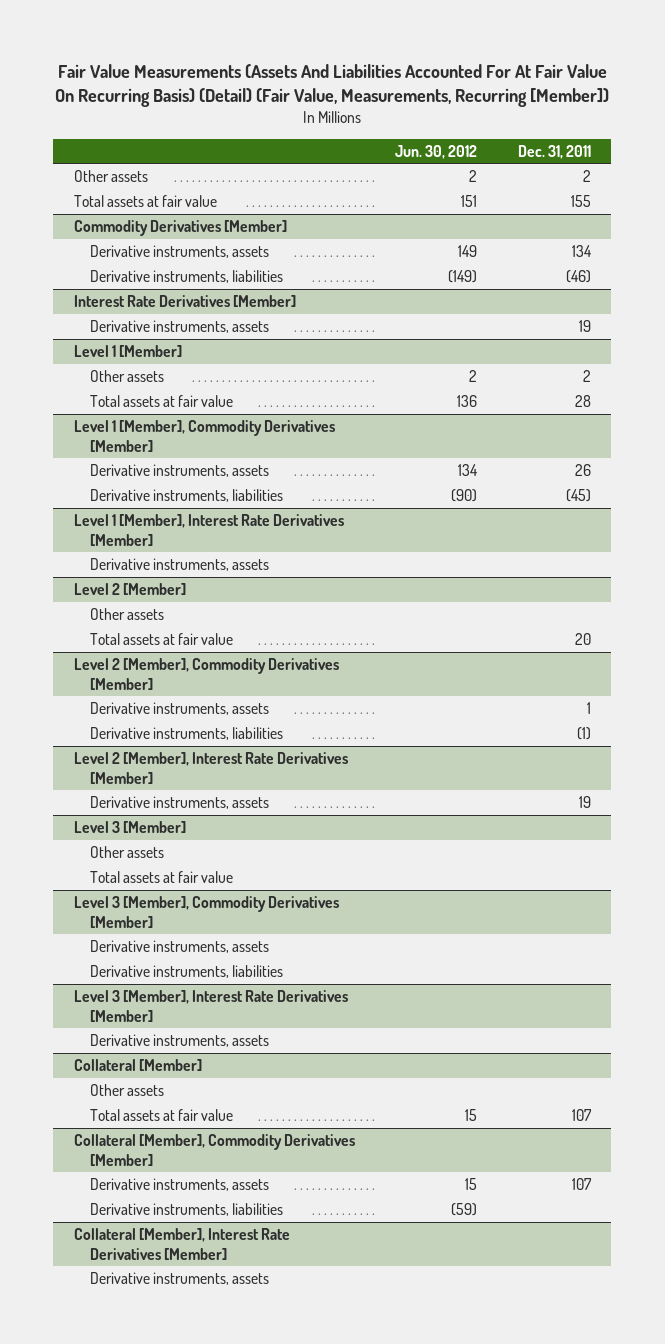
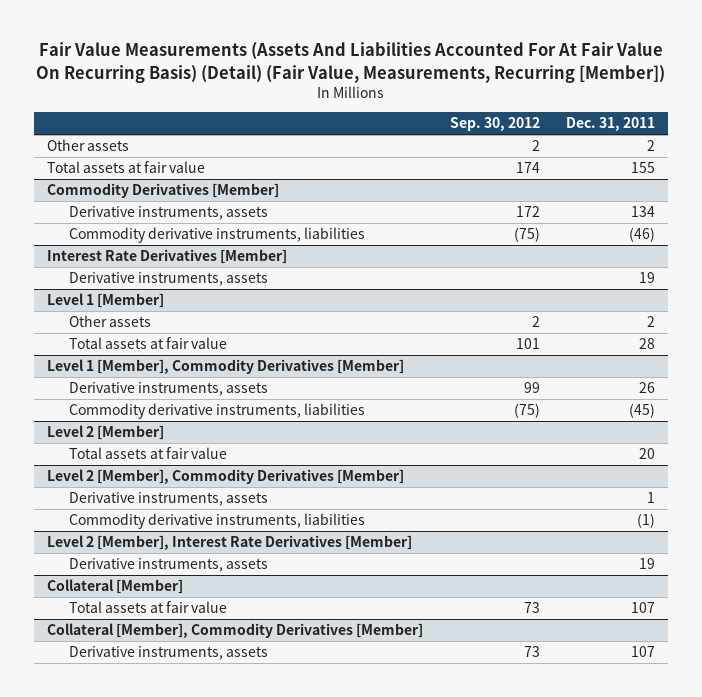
- | Jun. 30, 2012 | Dec. 31, 2011
+ | Sep. 30, 2012 | Dec. 31, 2011
@ Commodity Derivatives [Member]
- Derivative instruments, liabilities | (149) | (46)
+ Commodity derivative instruments, liabilities | (75) | (46)
@ Level 1 [Member], Commodity Derivatives [Member]
- Derivative instruments, liabilities | (90) | (45)
- Level 1 [Member], Interest Rate Derivatives [Member]
- Derivative instruments, assets
@ Level 1 [Member], Commodity Derivatives [Member]
+ Commodity derivative instruments, liabilities | (75) | (45)
@ Level 2 [Member]
- Other assets
@ Level 2 [Member], Commodity Derivatives [Member]
- Derivative instruments, liabilities | | (1)
+ Commodity derivative instruments, liabilities | | (1)
- Level 3 [Member]
- Other assets
- Total assets at fair value
- Level 3 [Member], Commodity Derivatives [Member]
- Derivative instruments, assets
- Derivative instruments, liabilities
- Level 3 [Member], Interest Rate Derivatives [Member]
- Derivative instruments, assets
@ Collateral [Member]
- Other assets
@ Collateral [Member], Commodity Derivatives [Member]
- Derivative instruments, liabilities | (59) |
- Collateral [Member], Interest Rate Derivatives [Member]
- Derivative instruments, assets

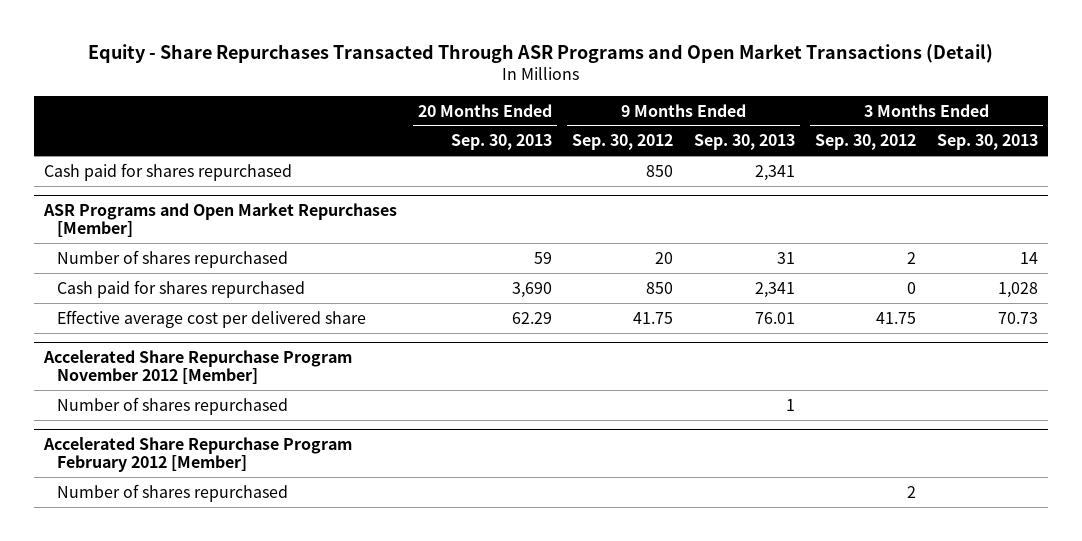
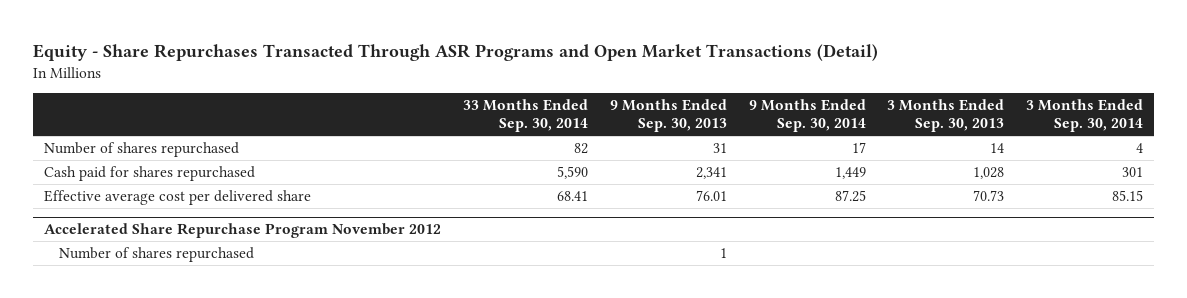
- | 20 Months Ended Sep. 30, 2013 | 9 Months Ended Sep. 30, 2012 | 9 Months Ended Sep. 30, 2013 | 3 Months Ended Sep. 30, 2012 | 3 Months Ended Sep. 30, 2013
+ | 33 Months Ended Sep. 30, 2014 | 9 Months Ended Sep. 30, 2013 | 9 Months Ended Sep. 30, 2014 | 3 Months Ended Sep. 30, 2013 | 3 Months Ended Sep. 30, 2014
- Cash paid for shares repurchased | | 850 | 2,341 | |
- ASR Programs and Open Market Repurchases [Member]
- Accelerated Share Repurchase Program November 2012 [Member]
+ Accelerated Share Repurchase Program November 2012
- Accelerated Share Repurchase Program February 2012 [Member]
- Number of shares repurchased | | | | 2 |

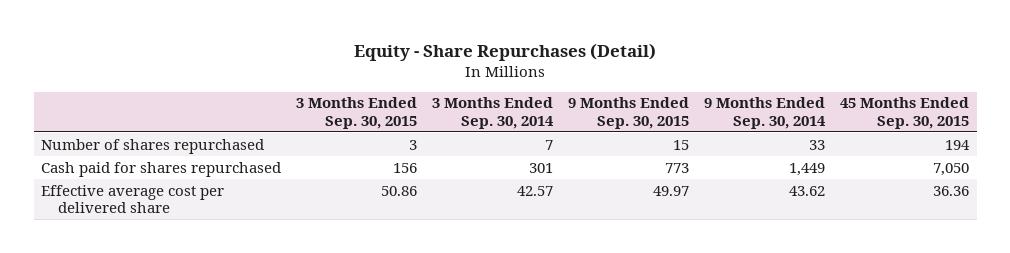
- Equity - Share Repurchases Transacted Through ASR Programs and Open Market Transactions (Detail)
+ Equity - Share Repurchases (Detail)
- | 33 Months Ended Sep. 30, 2014 | 9 Months Ended Sep. 30, 2013 | 9 Months Ended Sep. 30, 2014 | 3 Months Ended Sep. 30, 2013 | 3 Months Ended Sep. 30, 2014
+ | 3 Months Ended Sep. 30, 2015 | 3 Months Ended Sep. 30, 2014 | 9 Months Ended Sep. 30, 2015 | 9 Months Ended Sep. 30, 2014 | 45 Months Ended Sep. 30, 2015
- Number of shares repurchased | 82 | 31 | 17 | 14 | 4
+ Number of shares repurchased | 3 | 7 | 15 | 33 | 194
- Effective average cost per delivered share | 68.41 | 76.01 | 87.25 | 70.73 | 85.15
- Accelerated Share Repurchase Program November 2012
- Number of shares repurchased | | 1 | | |
+ Effective average cost per delivered share | 50.86 | 42.57 | 49.97 | 43.62 | 36.36

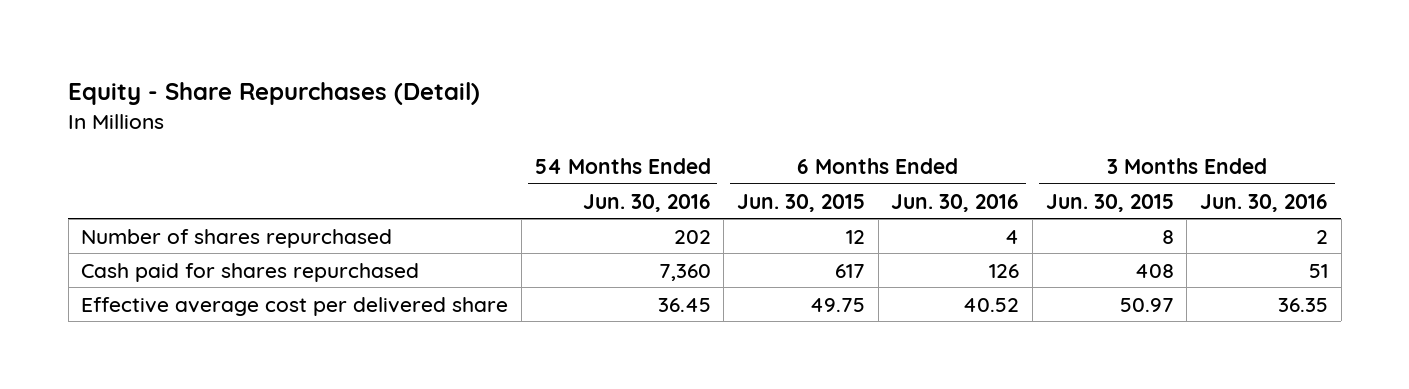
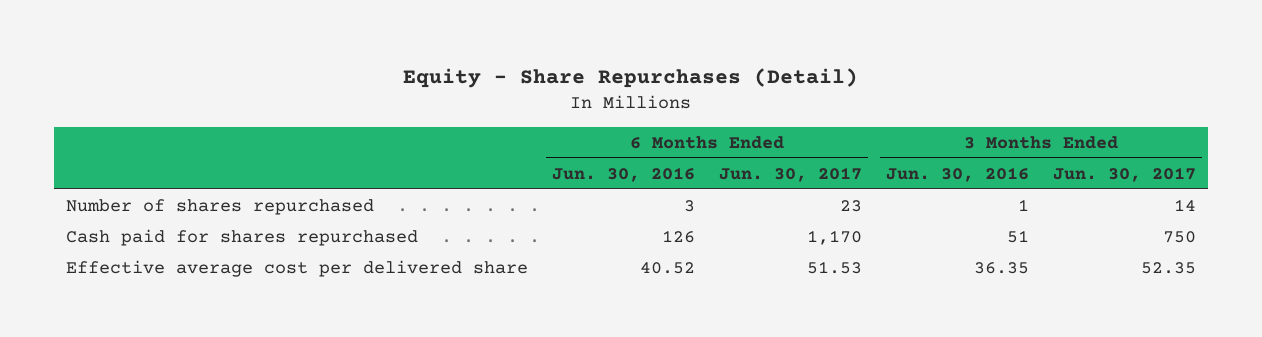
- | 54 Months Ended Jun. 30, 2016 | 6 Months Ended Jun. 30, 2015 | 6 Months Ended Jun. 30, 2016 | 3 Months Ended Jun. 30, 2015 | 3 Months Ended Jun. 30, 2016
+ | 6 Months Ended Jun. 30, 2016 | 6 Months Ended Jun. 30, 2017 | 3 Months Ended Jun. 30, 2016 | 3 Months Ended Jun. 30, 2017
- Number of shares repurchased | 202 | 12 | 4 | 8 | 2
+ Number of shares repurchased | 3 | 23 | 1 | 14

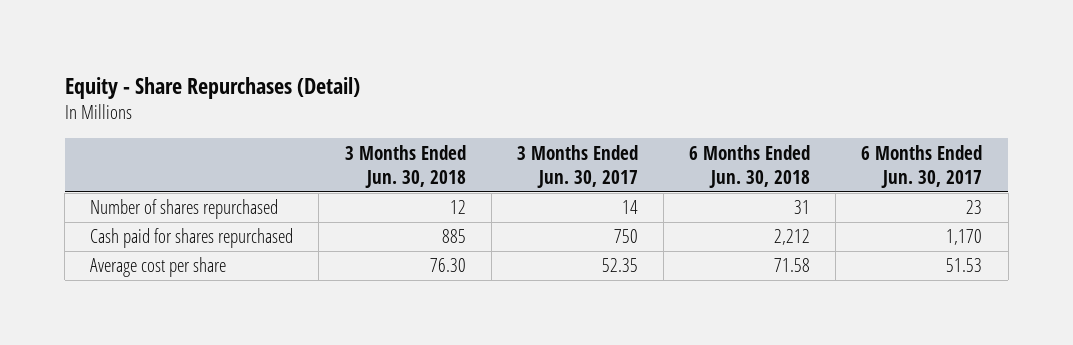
- | 6 Months Ended Jun. 30, 2016 | 6 Months Ended Jun. 30, 2017 | 3 Months Ended Jun. 30, 2016 | 3 Months Ended Jun. 30, 2017
+ | 3 Months Ended Jun. 30, 2018 | 3 Months Ended Jun. 30, 2017 | 6 Months Ended Jun. 30, 2018 | 6 Months Ended Jun. 30, 2017
- Effective average cost per delivered share | 40.52 | 51.53 | 36.35 | 52.35
+ Average cost per share | 76.30 | 52.35 | 71.58 | 51.53

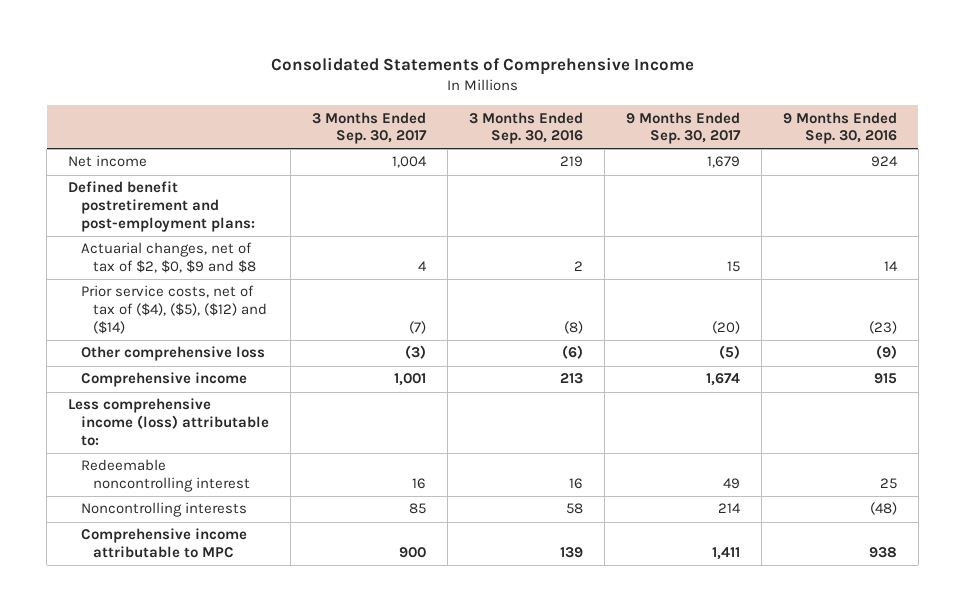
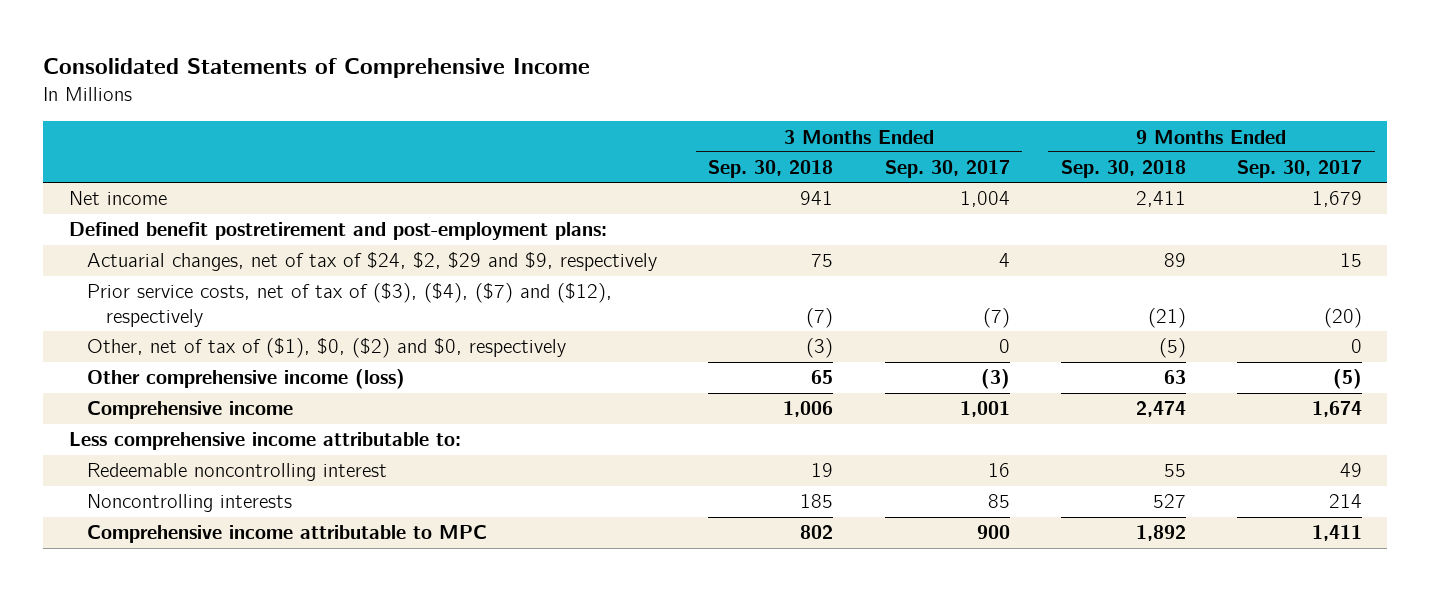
- | 3 Months Ended Sep. 30, 2017 | 3 Months Ended Sep. 30, 2016 | 9 Months Ended Sep. 30, 2017 | 9 Months Ended Sep. 30, 2016
+ | 3 Months Ended Sep. 30, 2018 | 3 Months Ended Sep. 30, 2017 | 9 Months Ended Sep. 30, 2018 | 9 Months Ended Sep. 30, 2017
- Actuarial changes, net of tax of $2, $0, $9 and $8 | 4 | 2 | 15 | 14
- Prior service costs, net of tax of ($4), ($5), ($12) and ($14) | (7) | (8) | (20) | (23)
- Other comprehensive loss | (3) | (6) | (5) | (9)
+ Actuarial changes, net of tax of $24, $2, $29 and $9, respectively | 75 | 4 | 89 | 15
+ Prior service costs, net of tax of ($3), ($4), ($7) and ($12), respectively | (7) | (7) | (21) | (20)
+ Other, net of tax of ($1), $0, ($2) and $0, respectively | (3) | 0 | (5) | 0
+ Other comprehensive income (loss) | 65 | (3) | 63 | (5)
- Less comprehensive income (loss) attributable to:
+ Less comprehensive income attributable to:

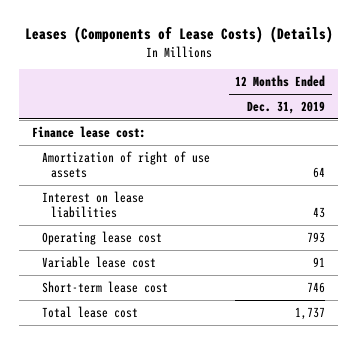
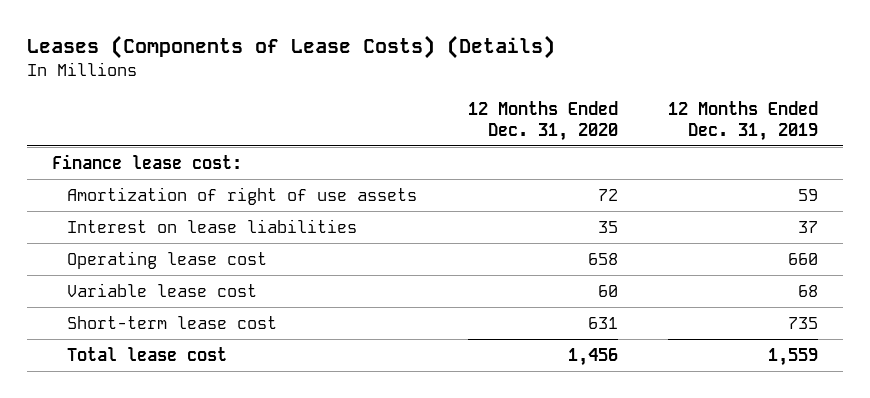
- | 12 Months Ended Dec. 31, 2019
+ | 12 Months Ended Dec. 31, 2020 | 12 Months Ended Dec. 31, 2019
- Amortization of right of use assets | 64
- Interest on lease liabilities | 43
- Operating lease cost | 793
- Variable lease cost | 91
- Short-term lease cost | 746
- Total lease cost | 1,737
+ Amortization of right of use assets | 72 | 59
+ Interest on lease liabilities | 35 | 37
+ Operating lease cost | 658 | 660
+ Variable lease cost | 60 | 68
+ Short-term lease cost | 631 | 735
+ Total lease cost | 1,456 | 1,559

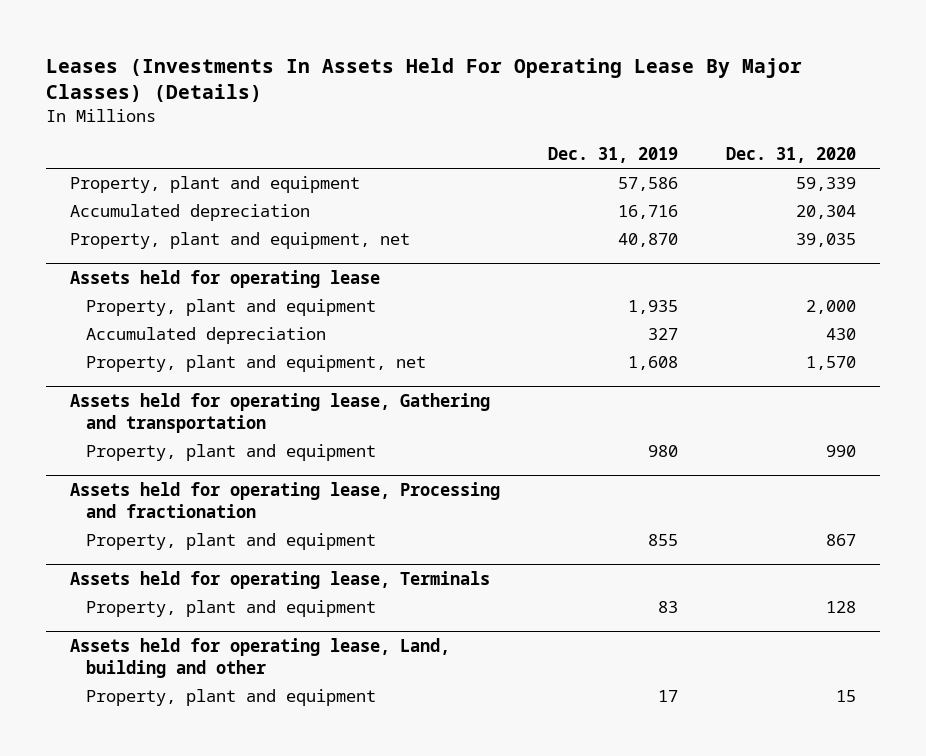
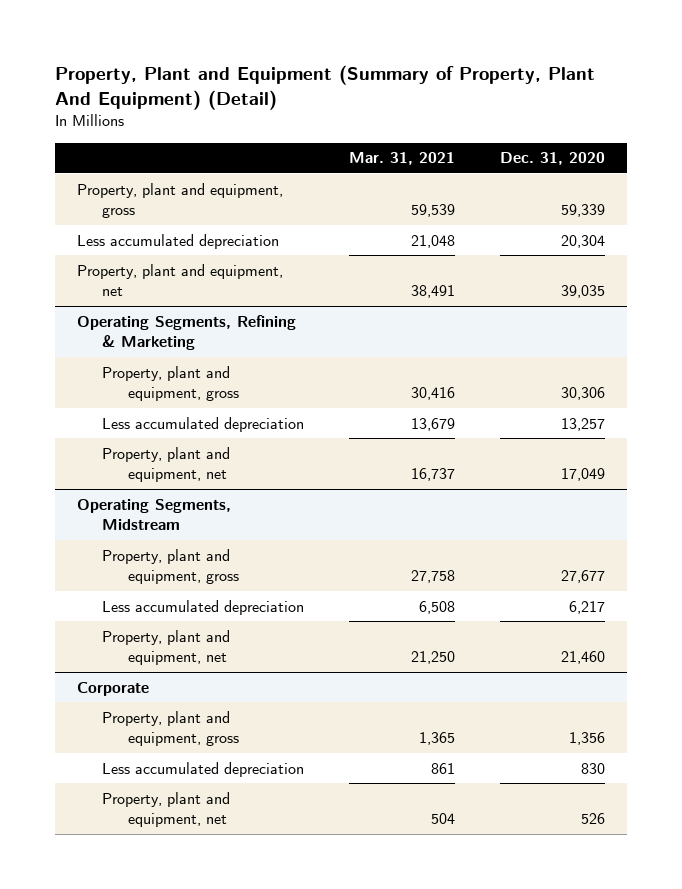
- Leases (Investments In Assets Held For Operating Lease By Major Classes) (Details)
+ Property, Plant and Equipment (Summary of Property, Plant And Equipment) (Detail)
- | Dec. 31, 2019 | Dec. 31, 2020
+ | Mar. 31, 2021 | Dec. 31, 2020
- Property, plant and equipment | 57,586 | 59,339
- Accumulated depreciation | 16,716 | 20,304
+ Property, plant and equipment, gross | 59,539 | 59,339
+ Less accumulated depreciation | 21,048 | 20,304
- Assets held for operating lease
- Property, plant and equipment | 1,935 | 2,000
- Accumulated depreciation | 327 | 430
- Property, plant and equipment, net | 1,608 | 1,570
- Assets held for operating lease, Gathering and transportation
- Property, plant and equipment | 980 | 990
- Assets held for operating lease, Processing and fractionation
- Property, plant and equipment | 855 | 867
- Assets held for operating lease, Terminals
- Property, plant and equipment | 83 | 128
- Assets held for operating lease, Land, building and other
- Property, plant and equipment | 17 | 15
+ Operating Segments, Refining & Marketing
+ Property, plant and equipment, gross | 30,416 | 30,306
+ Less accumulated depreciation | 13,679 | 13,257
+ Property, plant and equipment, net | 16,737 | 17,049
+ Operating Segments, Midstream
+ Property, plant and equipment, gross | 27,758 | 27,677
+ Less accumulated depreciation | 6,508 | 6,217
+ Property, plant and equipment, net | 21,250 | 21,460
+ Corporate
+ Property, plant and equipment, gross | 1,365 | 1,356
+ Less accumulated depreciation | 861 | 830
+ Property, plant and equipment, net | 504 | 526

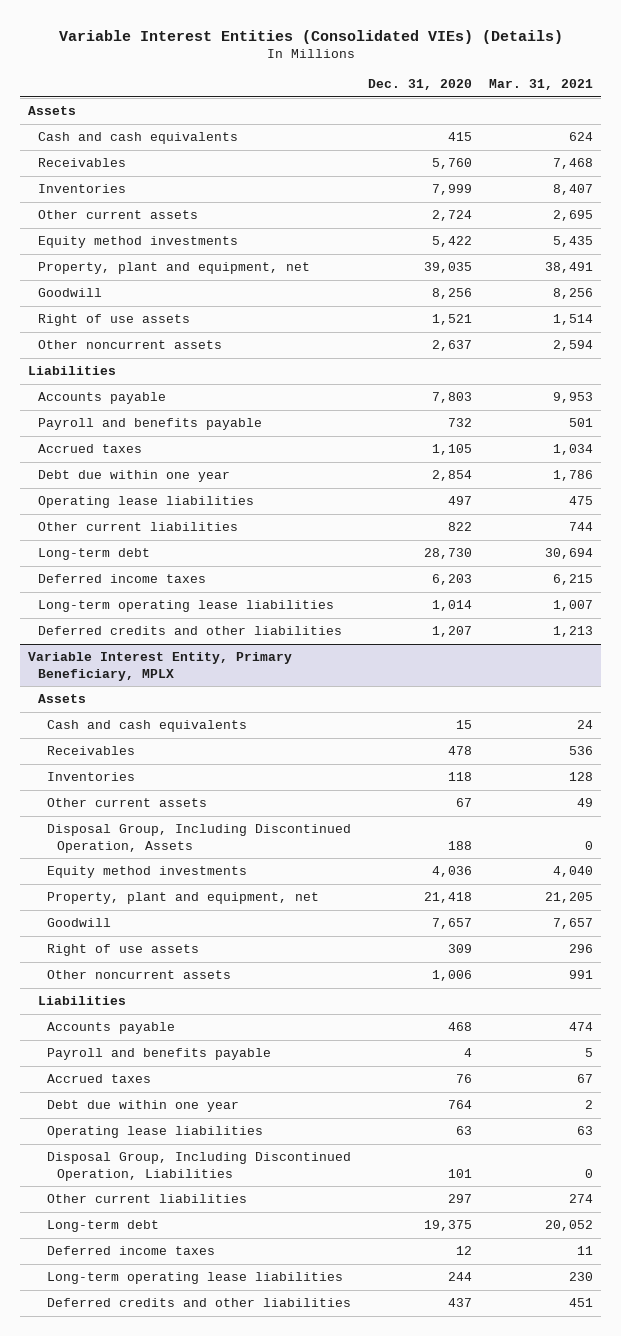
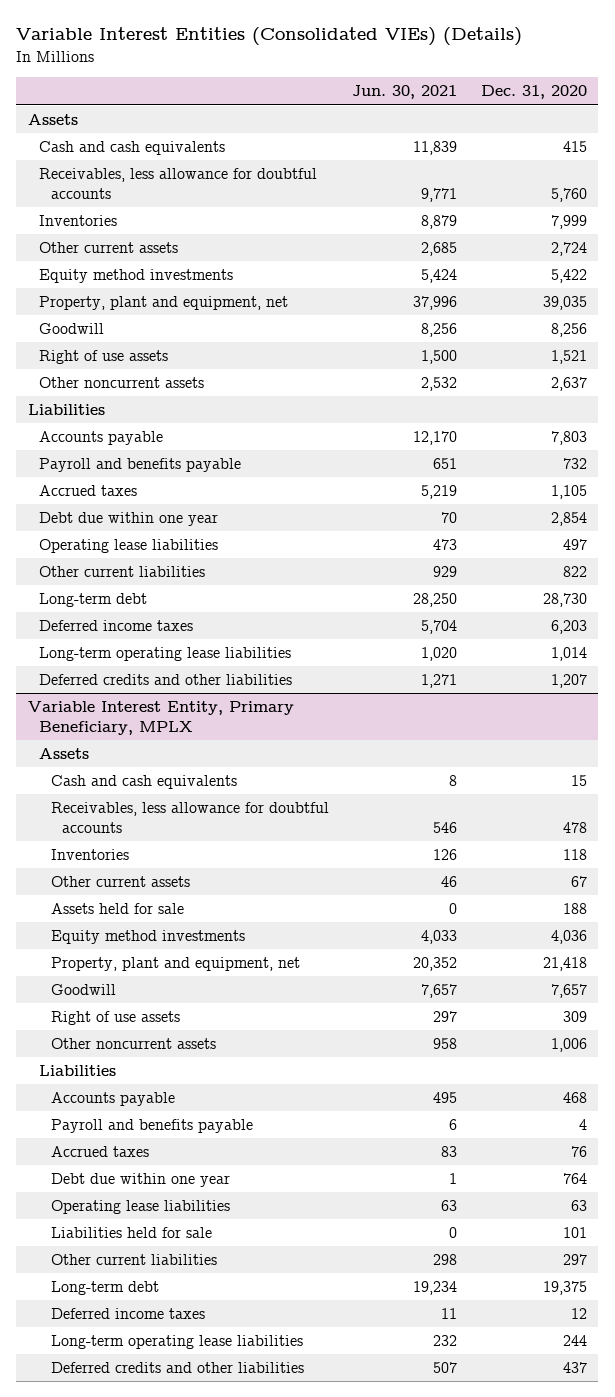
- | Dec. 31, 2020 | Mar. 31, 2021
+ | Jun. 30, 2021 | Dec. 31, 2020
- Receivables | 5,760 | 7,468
+ Receivables, less allowance for doubtful accounts | 9,771 | 5,760
@ Variable Interest Entity, Primary Beneficiary, MPLX
- Receivables | 478 | 536
+ Receivables, less allowance for doubtful accounts | 546 | 478
- Disposal Group, Including Discontinued Operation, Assets | 188 | 0
+ Assets held for sale | 0 | 188
- Disposal Group, Including Discontinued Operation, Liabilities | 101 | 0
+ Liabilities held for sale | 0 | 101

